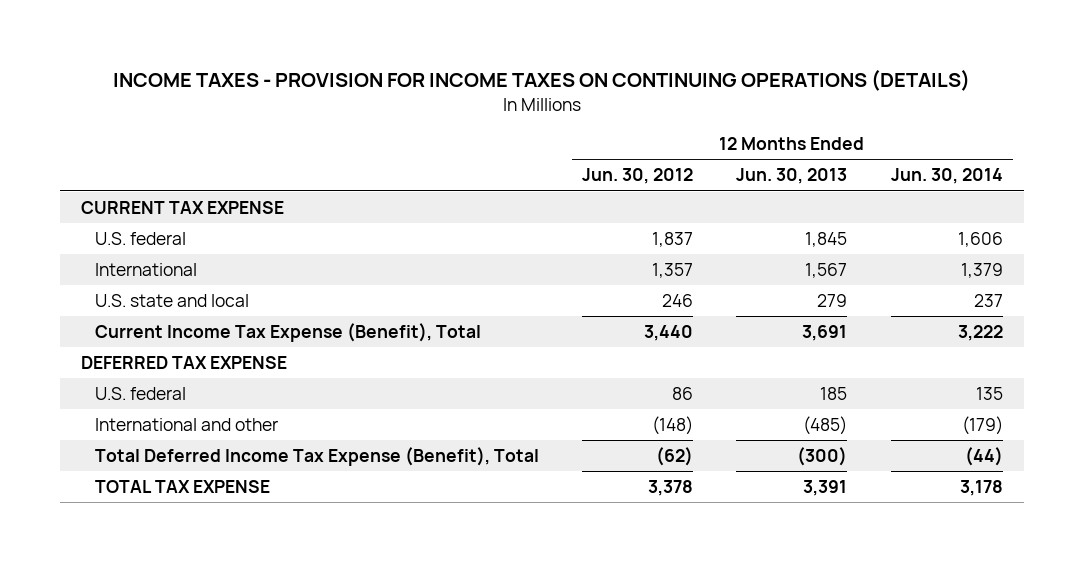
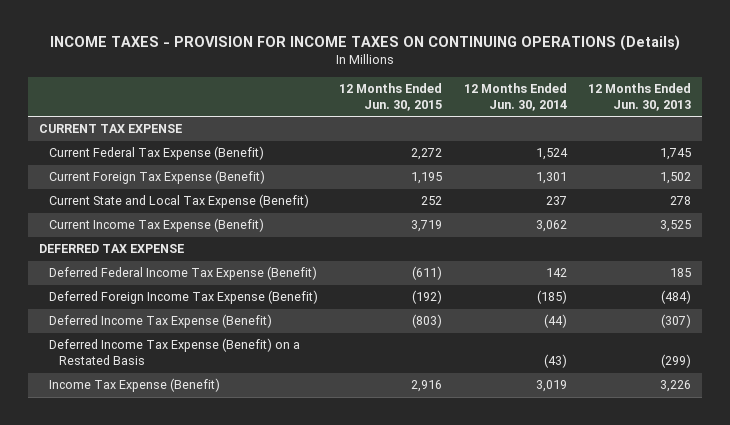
- INCOME TAXES - PROVISION FOR INCOME TAXES ON CONTINUING OPERATIONS (DETAILS)
+ INCOME TAXES - PROVISION FOR INCOME TAXES ON CONTINUING OPERATIONS (Details)
- | 12 Months Ended Jun. 30, 2012 | 12 Months Ended Jun. 30, 2013 | 12 Months Ended Jun. 30, 2014
+ | 12 Months Ended Jun. 30, 2015 | 12 Months Ended Jun. 30, 2014 | 12 Months Ended Jun. 30, 2013
- U.S. federal | 1,837 | 1,845 | 1,606
- International | 1,357 | 1,567 | 1,379
- U.S. state and local | 246 | 279 | 237
- Current Income Tax Expense (Benefit), Total | 3,440 | 3,691 | 3,222
+ Current Federal Tax Expense (Benefit) | 2,272 | 1,524 | 1,745
+ Current Foreign Tax Expense (Benefit) | 1,195 | 1,301 | 1,502
+ Current State and Local Tax Expense (Benefit) | 252 | 237 | 278
+ Current Income Tax Expense (Benefit) | 3,719 | 3,062 | 3,525
- U.S. federal | 86 | 185 | 135
- International and other | (148) | (485) | (179)
- Total Deferred Income Tax Expense (Benefit), Total | (62) | (300) | (44)
- TOTAL TAX EXPENSE | 3,378 | 3,391 | 3,178
+ Deferred Federal Income Tax Expense (Benefit) | (611) | 142 | 185
+ Deferred Foreign Income Tax Expense (Benefit) | (192) | (185) | (484)
+ Deferred Income Tax Expense (Benefit) | (803) | (44) | (307)
+ Deferred Income Tax Expense (Benefit) on a Restated Basis | | (43) | (299)
+ Income Tax Expense (Benefit) | 2,916 | 3,019 | 3,226

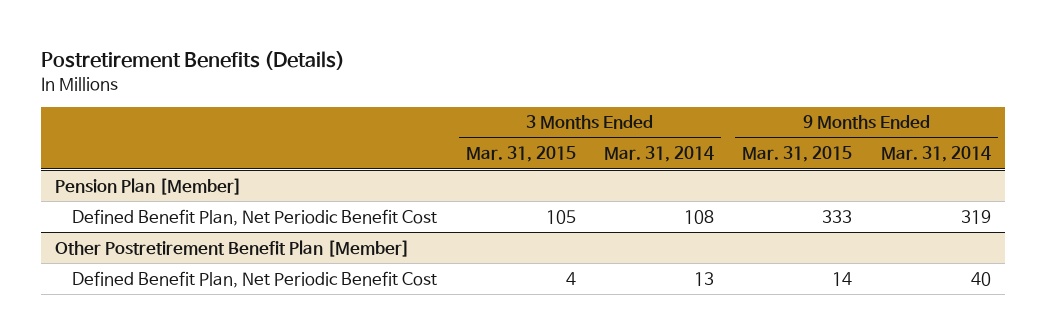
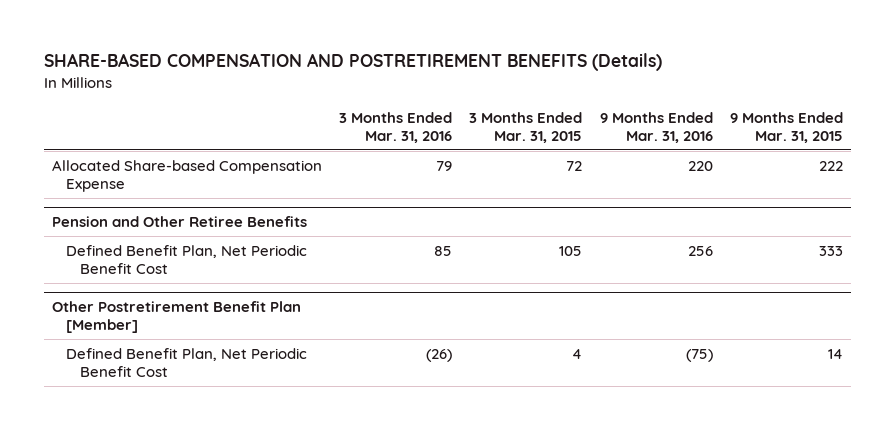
- Postretirement Benefits (Details)
+ SHARE-BASED COMPENSATION AND POSTRETIREMENT BENEFITS (Details)
- | 3 Months Ended Mar. 31, 2015 | 3 Months Ended Mar. 31, 2014 | 9 Months Ended Mar. 31, 2015 | 9 Months Ended Mar. 31, 2014
+ | 3 Months Ended Mar. 31, 2016 | 3 Months Ended Mar. 31, 2015 | 9 Months Ended Mar. 31, 2016 | 9 Months Ended Mar. 31, 2015
- Pension Plan [Member]
+ Allocated Share-based Compensation Expense | 79 | 72 | 220 | 222
+ Pension and Other Retiree Benefits

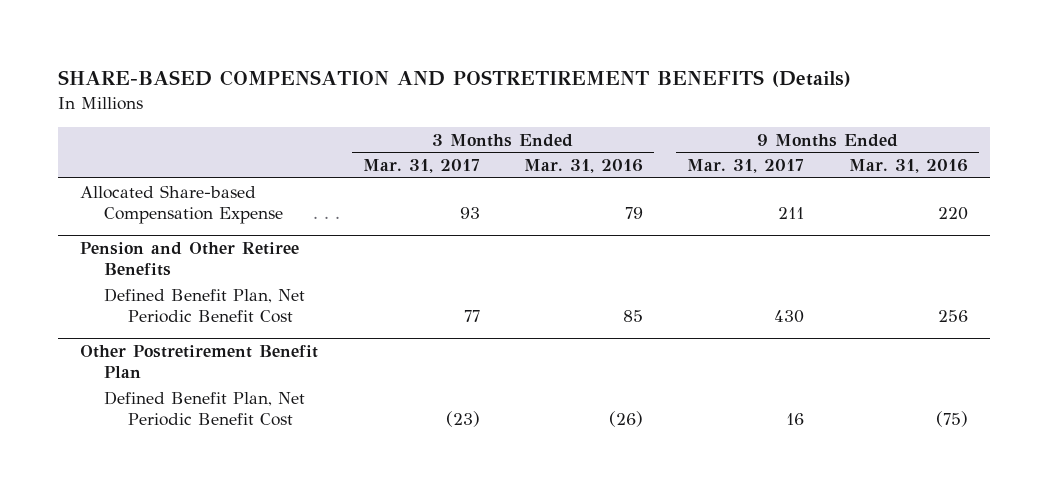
- | 3 Months Ended Mar. 31, 2016 | 3 Months Ended Mar. 31, 2015 | 9 Months Ended Mar. 31, 2016 | 9 Months Ended Mar. 31, 2015
+ | 3 Months Ended Mar. 31, 2017 | 3 Months Ended Mar. 31, 2016 | 9 Months Ended Mar. 31, 2017 | 9 Months Ended Mar. 31, 2016
- Other Postretirement Benefit Plan [Member]
+ Other Postretirement Benefit Plan

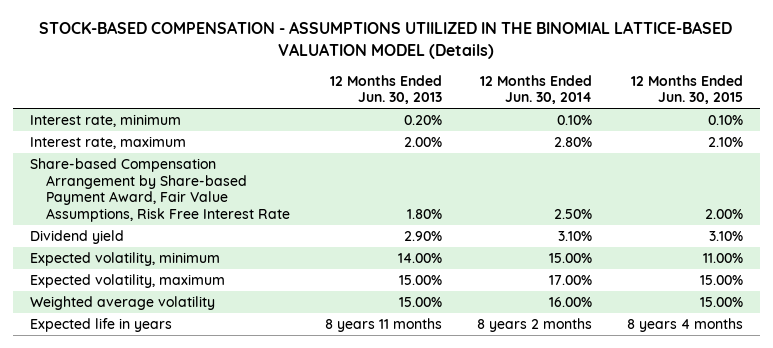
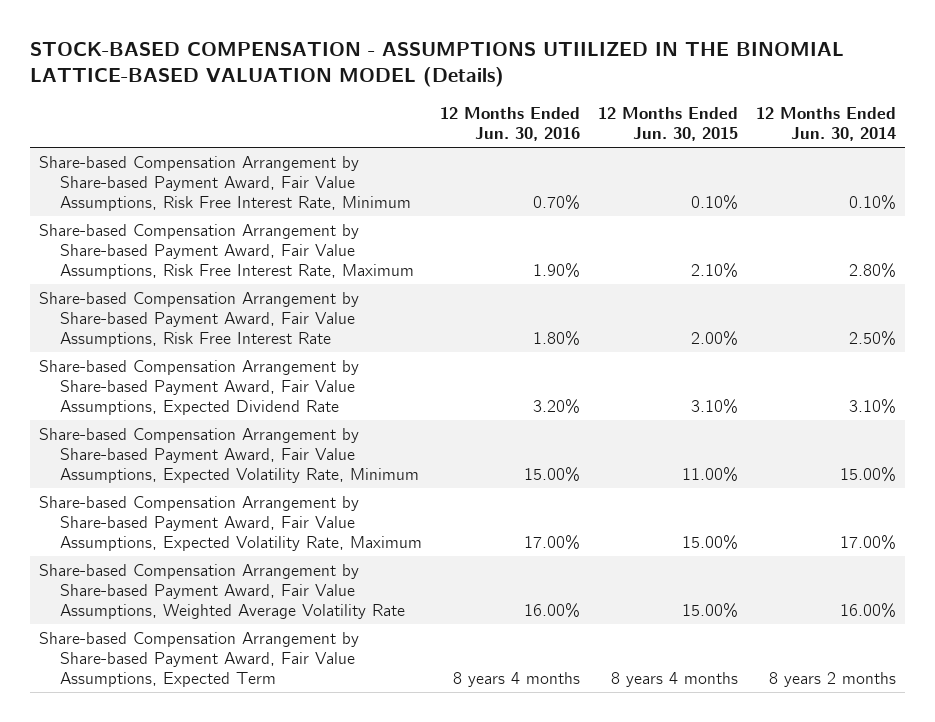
- | 12 Months Ended Jun. 30, 2013 | 12 Months Ended Jun. 30, 2014 | 12 Months Ended Jun. 30, 2015
+ | 12 Months Ended Jun. 30, 2016 | 12 Months Ended Jun. 30, 2015 | 12 Months Ended Jun. 30, 2014
- Interest rate, minimum | 0.20% | 0.10% | 0.10%
- Interest rate, maximum | 2.00% | 2.80% | 2.10%
+ Share-based Compensation Arrangement by Share-based Payment Award, Fair Value Assumptions, Risk Free Interest Rate, Minimum | 0.70% | 0.10% | 0.10%
+ Share-based Compensation Arrangement by Share-based Payment Award, Fair Value Assumptions, Risk Free Interest Rate, Maximum | 1.90% | 2.10% | 2.80%
- Dividend yield | 2.90% | 3.10% | 3.10%
- Expected volatility, minimum | 14.00% | 15.00% | 11.00%
- Expected volatility, maximum | 15.00% | 17.00% | 15.00%
- Weighted average volatility | 15.00% | 16.00% | 15.00%
- Expected life in years | 8 years 11 months | 8 years 2 months | 8 years 4 months
+ Share-based Compensation Arrangement by Share-based Payment Award, Fair Value Assumptions, Expected Dividend Rate | 3.20% | 3.10% | 3.10%
+ Share-based Compensation Arrangement by Share-based Payment Award, Fair Value Assumptions, Expected Volatility Rate, Minimum | 15.00% | 11.00% | 15.00%
+ Share-based Compensation Arrangement by Share-based Payment Award, Fair Value Assumptions, Expected Volatility Rate, Maximum | 17.00% | 15.00% | 17.00%
+ Share-based Compensation Arrangement by Share-based Payment Award, Fair Value Assumptions, Weighted Average Volatility Rate | 16.00% | 15.00% | 16.00%
+ Share-based Compensation Arrangement by Share-based Payment Award, Fair Value Assumptions, Expected Term | 8 years 4 months | 8 years 4 months | 8 years 2 months

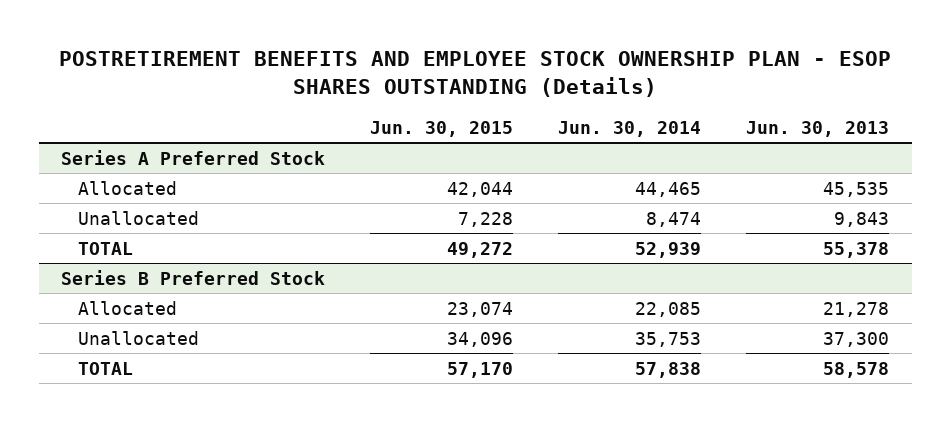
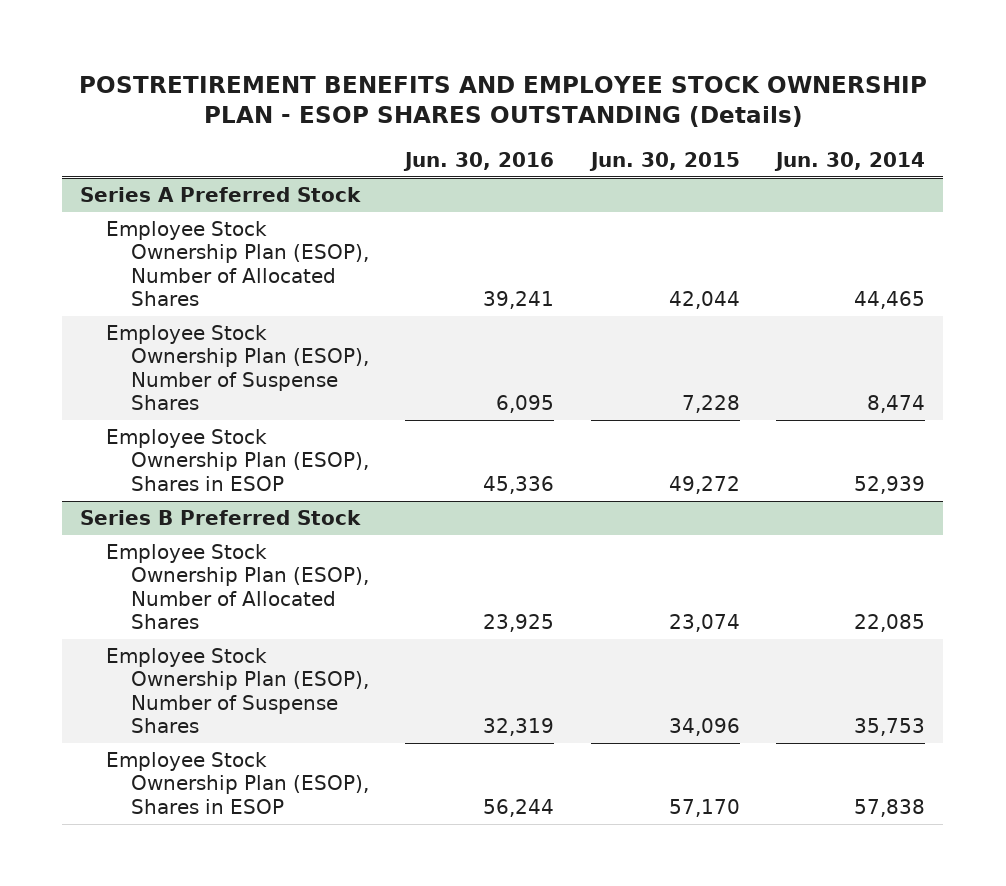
- | Jun. 30, 2015 | Jun. 30, 2014 | Jun. 30, 2013
+ | Jun. 30, 2016 | Jun. 30, 2015 | Jun. 30, 2014
@ Series A Preferred Stock
- Allocated | 42,044 | 44,465 | 45,535
- Unallocated | 7,228 | 8,474 | 9,843
- TOTAL | 49,272 | 52,939 | 55,378
+ Employee Stock Ownership Plan (ESOP), Number of Allocated Shares | 39,241 | 42,044 | 44,465
+ Employee Stock Ownership Plan (ESOP), Number of Suspense Shares | 6,095 | 7,228 | 8,474
+ Employee Stock Ownership Plan (ESOP), Shares in ESOP | 45,336 | 49,272 | 52,939
@ Series B Preferred Stock
- Allocated | 23,074 | 22,085 | 21,278
- Unallocated | 34,096 | 35,753 | 37,300
- TOTAL | 57,170 | 57,838 | 58,578
+ Employee Stock Ownership Plan (ESOP), Number of Allocated Shares | 23,925 | 23,074 | 22,085
+ Employee Stock Ownership Plan (ESOP), Number of Suspense Shares | 32,319 | 34,096 | 35,753
+ Employee Stock Ownership Plan (ESOP), Shares in ESOP | 56,244 | 57,170 | 57,838

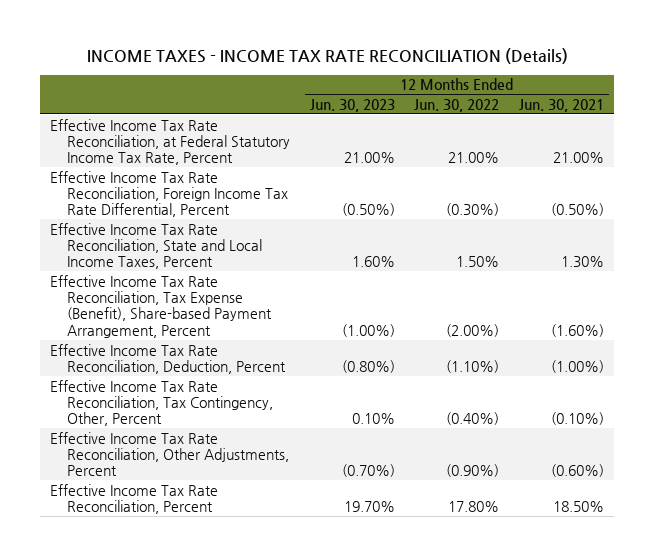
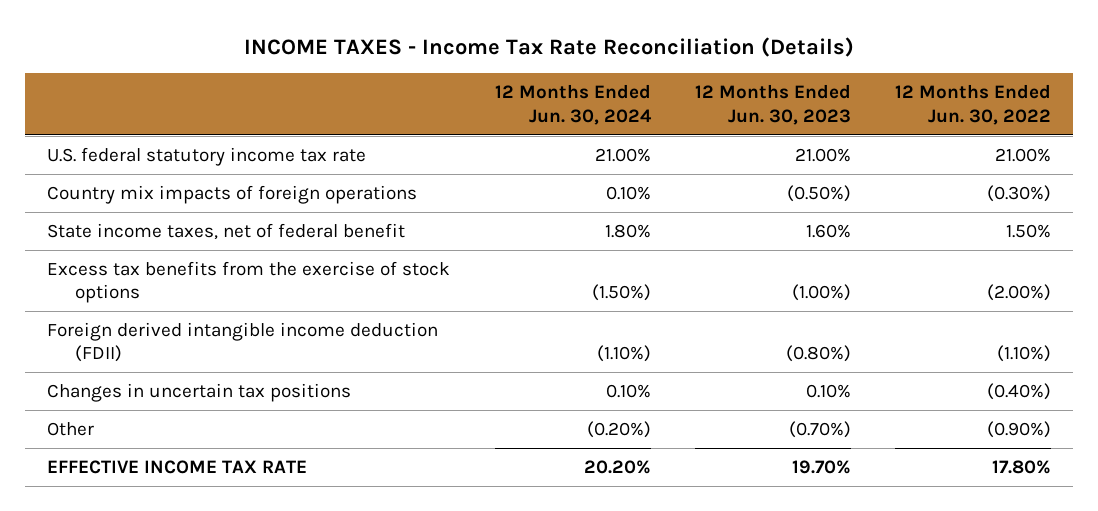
- INCOME TAXES - INCOME TAX RATE RECONCILIATION (Details)
+ INCOME TAXES - Income Tax Rate Reconciliation (Details)
- | 12 Months Ended Jun. 30, 2023 | 12 Months Ended Jun. 30, 2022 | 12 Months Ended Jun. 30, 2021
+ | 12 Months Ended Jun. 30, 2024 | 12 Months Ended Jun. 30, 2023 | 12 Months Ended Jun. 30, 2022
- Effective Income Tax Rate Reconciliation, at Federal Statutory Income Tax Rate, Percent | 21.00% | 21.00% | 21.00%
- Effective Income Tax Rate Reconciliation, Foreign Income Tax Rate Differential, Percent | (0.50%) | (0.30%) | (0.50%)
- Effective Income Tax Rate Reconciliation, State and Local Income Taxes, Percent | 1.60% | 1.50% | 1.30%
- Effective Income Tax Rate Reconciliation, Tax Expense (Benefit), Share-based Payment Arrangement, Percent | (1.00%) | (2.00%) | (1.60%)
- Effective Income Tax Rate Reconciliation, Deduction, Percent | (0.80%) | (1.10%) | (1.00%)
- Effective Income Tax Rate Reconciliation, Tax Contingency, Other, Percent | 0.10% | (0.40%) | (0.10%)
- Effective Income Tax Rate Reconciliation, Other Adjustments, Percent | (0.70%) | (0.90%) | (0.60%)
- Effective Income Tax Rate Reconciliation, Percent | 19.70% | 17.80% | 18.50%
+ U.S. federal statutory income tax rate | 21.00% | 21.00% | 21.00%
+ Country mix impacts of foreign operations | 0.10% | (0.50%) | (0.30%)
+ State income taxes, net of federal benefit | 1.80% | 1.60% | 1.50%
+ Excess tax benefits from the exercise of stock options | (1.50%) | (1.00%) | (2.00%)
+ Foreign derived intangible income deduction (FDII) | (1.10%) | (0.80%) | (1.10%)
+ Changes in uncertain tax positions | 0.10% | 0.10% | (0.40%)
+ Other | (0.20%) | (0.70%) | (0.90%)
+ EFFECTIVE INCOME TAX RATE | 20.20% | 19.70% | 17.80%

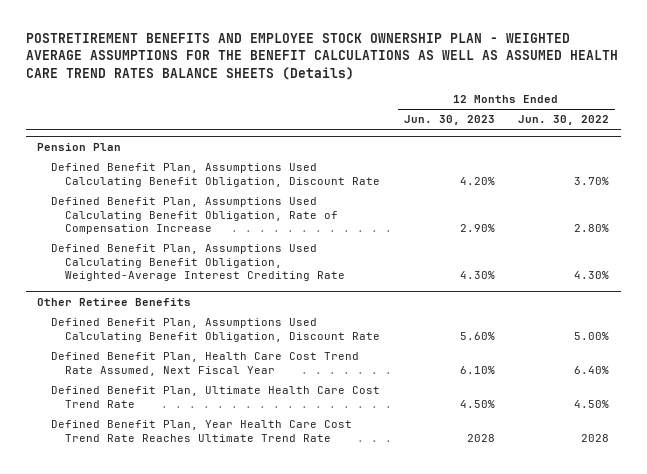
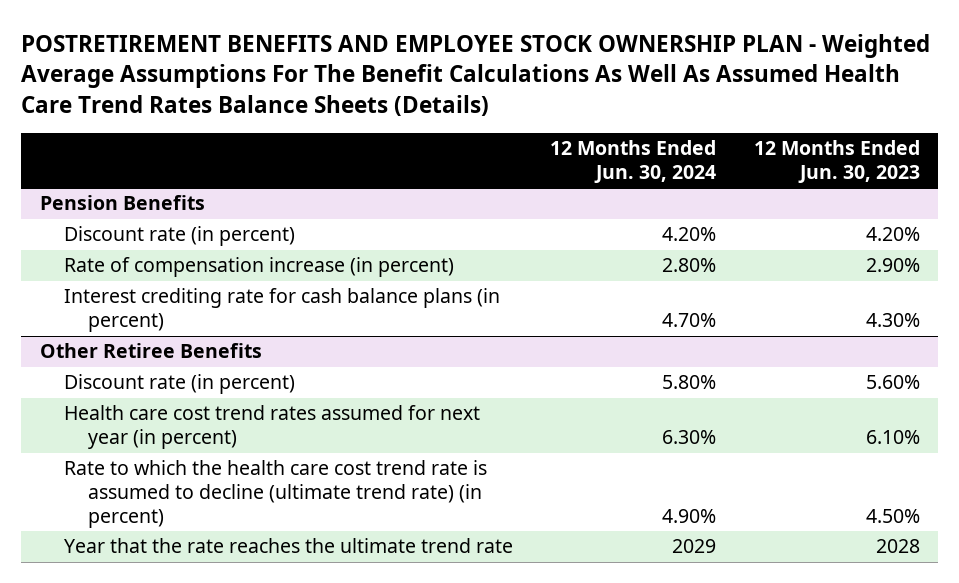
- POSTRETIREMENT BENEFITS AND EMPLOYEE STOCK OWNERSHIP PLAN - WEIGHTED AVERAGE ASSUMPTIONS FOR THE BENEFIT CALCULATIONS AS WELL AS ASSUMED HEALTH CARE TREND RATES BALANCE SHEETS (Details)
+ POSTRETIREMENT BENEFITS AND EMPLOYEE STOCK OWNERSHIP PLAN - Weighted Average Assumptions For The Benefit Calculations As Well As Assumed Health Care Trend Rates Balance Sheets (Details)
- | 12 Months Ended Jun. 30, 2023 | 12 Months Ended Jun. 30, 2022
+ | 12 Months Ended Jun. 30, 2024 | 12 Months Ended Jun. 30, 2023
- Pension Plan
- Defined Benefit Plan, Assumptions Used Calculating Benefit Obligation, Discount Rate | 4.20% | 3.70%
- Defined Benefit Plan, Assumptions Used Calculating Benefit Obligation, Rate of Compensation Increase | 2.90% | 2.80%
- Defined Benefit Plan, Assumptions Used Calculating Benefit Obligation, Weighted-Average Interest Crediting Rate | 4.30% | 4.30%
+ Pension Benefits
+ Discount rate (in percent) | 4.20% | 4.20%
+ Rate of compensation increase (in percent) | 2.80% | 2.90%
+ Interest crediting rate for cash balance plans (in percent) | 4.70% | 4.30%
@ Other Retiree Benefits
- Defined Benefit Plan, Assumptions Used Calculating Benefit Obligation, Discount Rate | 5.60% | 5.00%
- Defined Benefit Plan, Health Care Cost Trend Rate Assumed, Next Fiscal Year | 6.10% | 6.40%
- Defined Benefit Plan, Ultimate Health Care Cost Trend Rate | 4.50% | 4.50%
- Defined Benefit Plan, Year Health Care Cost Trend Rate Reaches Ultimate Trend Rate | 2028 | 2028
+ Discount rate (in percent) | 5.80% | 5.60%
+ Health care cost trend rates assumed for next year (in percent) | 6.30% | 6.10%
+ Rate to which the health care cost trend rate is assumed to decline (ultimate trend rate) (in percent) | 4.90% | 4.50%
+ Year that the rate reaches the ultimate trend rate | 2029 | 2028

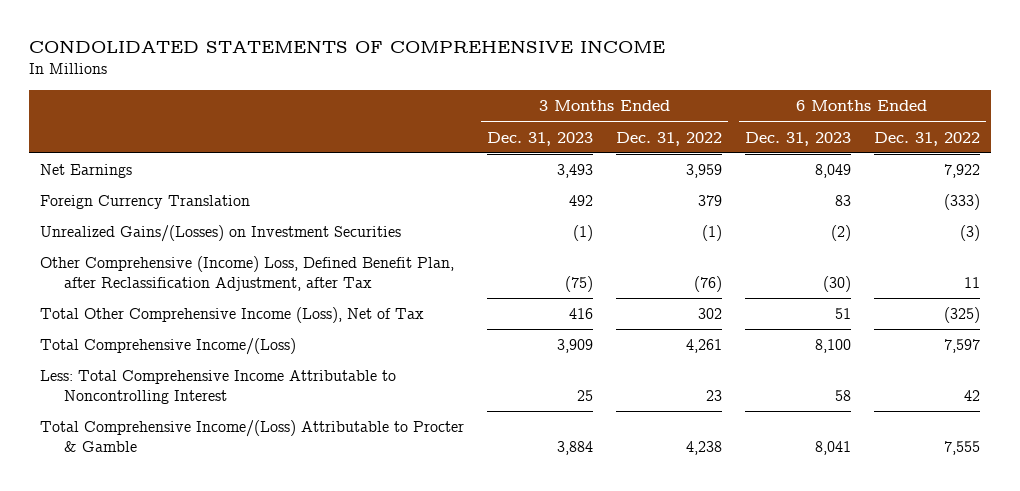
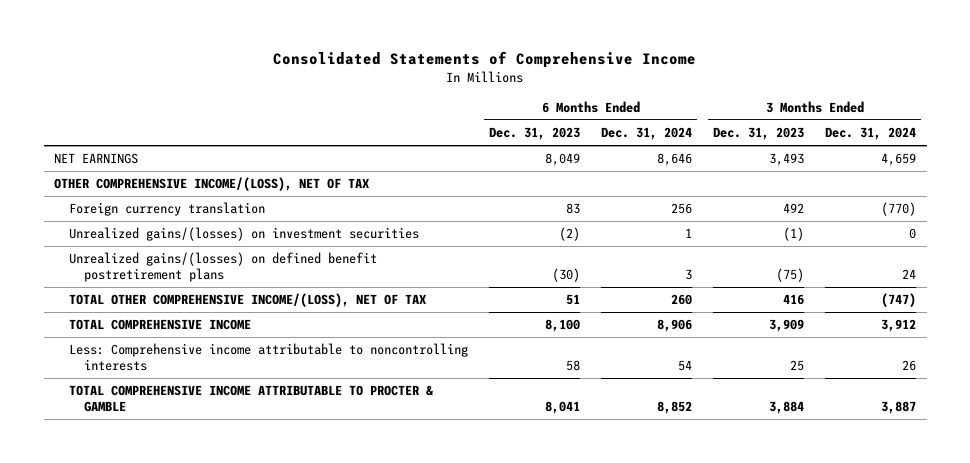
- CONDOLIDATED STATEMENTS OF COMPREHENSIVE INCOME
+ Consolidated Statements of Comprehensive Income
- | 3 Months Ended Dec. 31, 2023 | 3 Months Ended Dec. 31, 2022 | 6 Months Ended Dec. 31, 2023 | 6 Months Ended Dec. 31, 2022
+ | 6 Months Ended Dec. 31, 2023 | 6 Months Ended Dec. 31, 2024 | 3 Months Ended Dec. 31, 2023 | 3 Months Ended Dec. 31, 2024
- Net Earnings | 3,493 | 3,959 | 8,049 | 7,922
- Foreign Currency Translation | 492 | 379 | 83 | (333)
- Unrealized Gains/(Losses) on Investment Securities | (1) | (1) | (2) | (3)
- Other Comprehensive (Income) Loss, Defined Benefit Plan, after Reclassification Adjustment, after Tax | (75) | (76) | (30) | 11
- Total Other Comprehensive Income (Loss), Net of Tax | 416 | 302 | 51 | (325)
- Total Comprehensive Income/(Loss) | 3,909 | 4,261 | 8,100 | 7,597
- Less: Total Comprehensive Income Attributable to Noncontrolling Interest | 25 | 23 | 58 | 42
- Total Comprehensive Income/(Loss) Attributable to Procter & Gamble | 3,884 | 4,238 | 8,041 | 7,555
+ NET EARNINGS | 8,049 | 8,646 | 3,493 | 4,659
+ OTHER COMPREHENSIVE INCOME/(LOSS), NET OF TAX
+ Foreign currency translation | 83 | 256 | 492 | (770)
+ Unrealized gains/(losses) on investment securities | (2) | 1 | (1) | 0
+ Unrealized gains/(losses) on defined benefit postretirement plans | (30) | 3 | (75) | 24
+ TOTAL OTHER COMPREHENSIVE INCOME/(LOSS), NET OF TAX | 51 | 260 | 416 | (747)
+ TOTAL COMPREHENSIVE INCOME | 8,100 | 8,906 | 3,909 | 3,912
+ Less: Comprehensive income attributable to noncontrolling interests | 58 | 54 | 25 | 26
+ TOTAL COMPREHENSIVE INCOME ATTRIBUTABLE TO PROCTER & GAMBLE | 8,041 | 8,852 | 3,884 | 3,887

